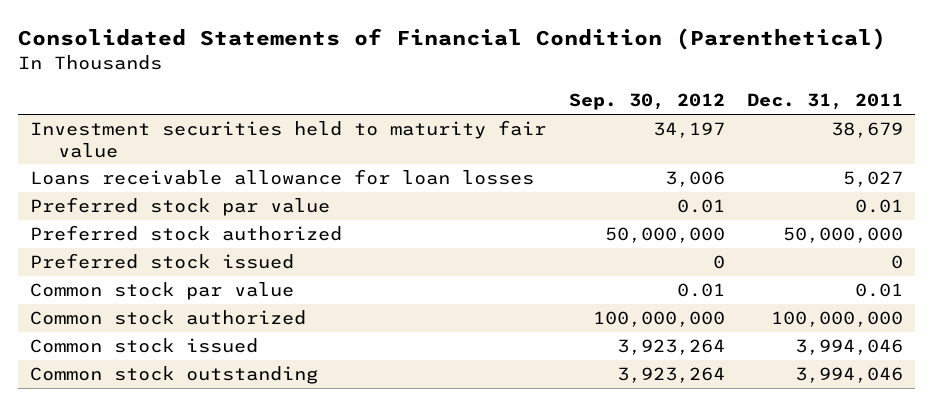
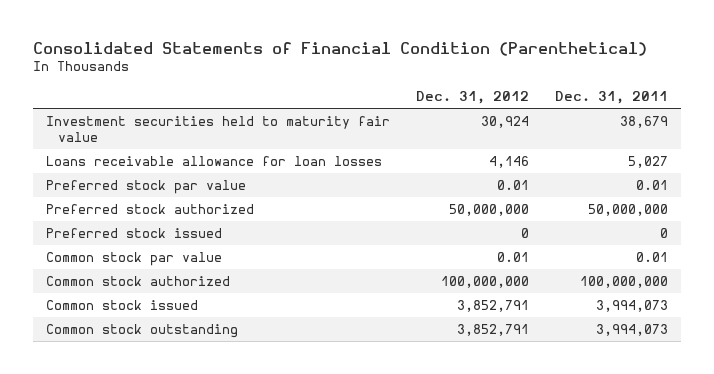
- | Sep. 30, 2012 | Dec. 31, 2011
+ | Dec. 31, 2012 | Dec. 31, 2011
- Common stock issued | 3,923,264 | 3,994,046
- Common stock outstanding | 3,923,264 | 3,994,046
+ Common stock issued | 3,852,791 | 3,994,073
+ Common stock outstanding | 3,852,791 | 3,994,073

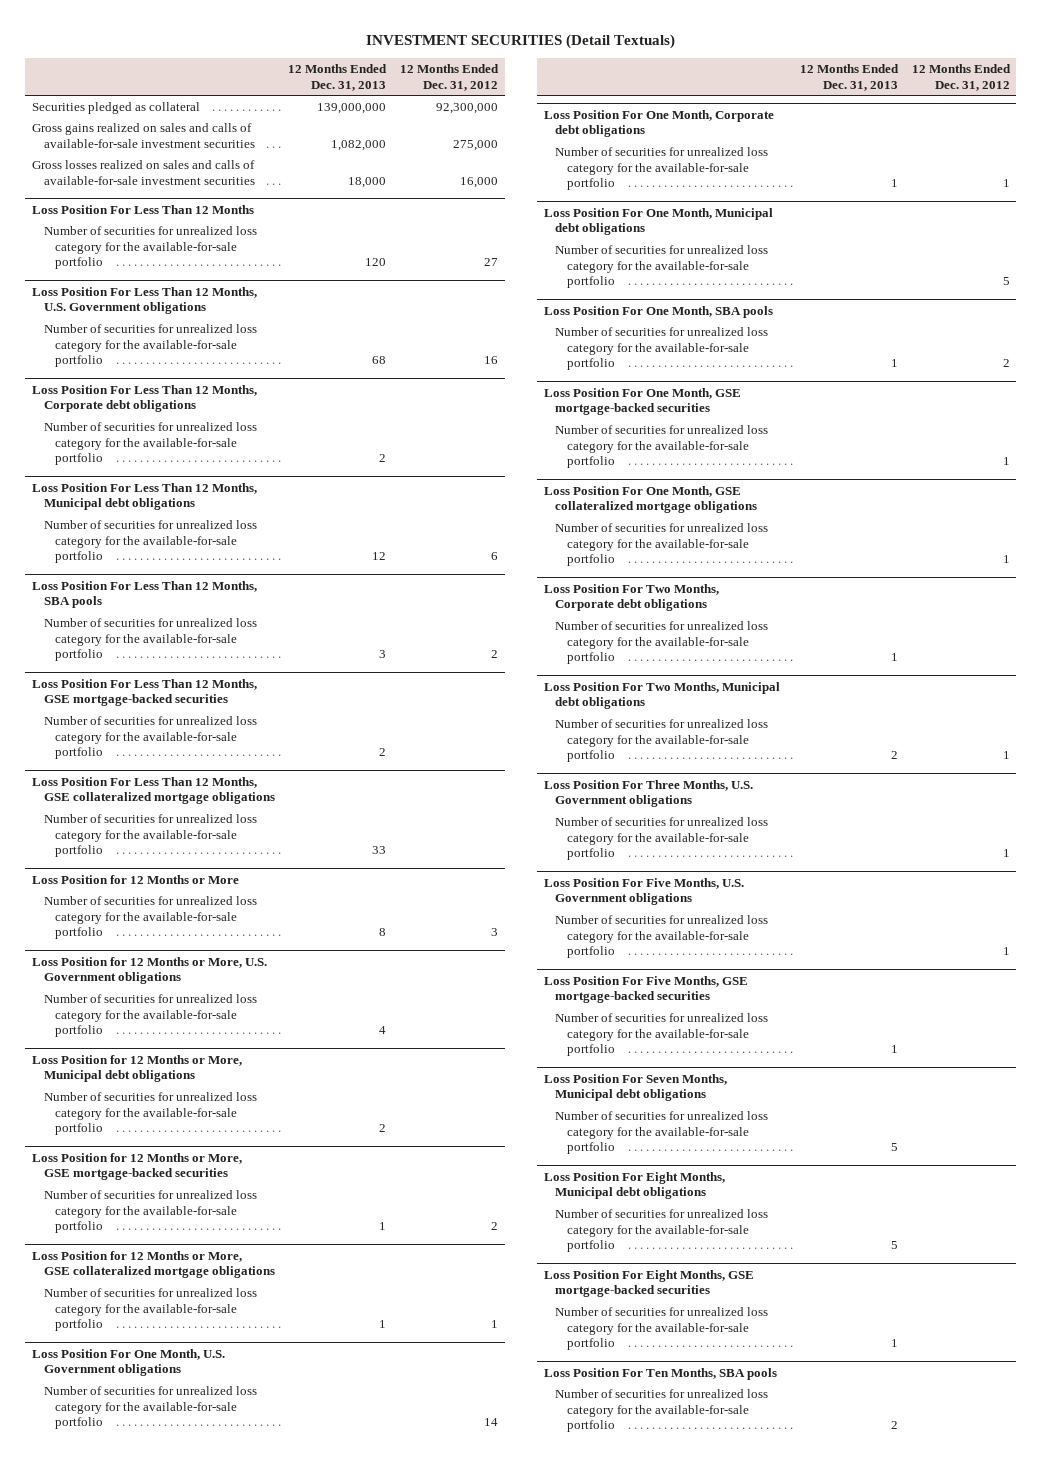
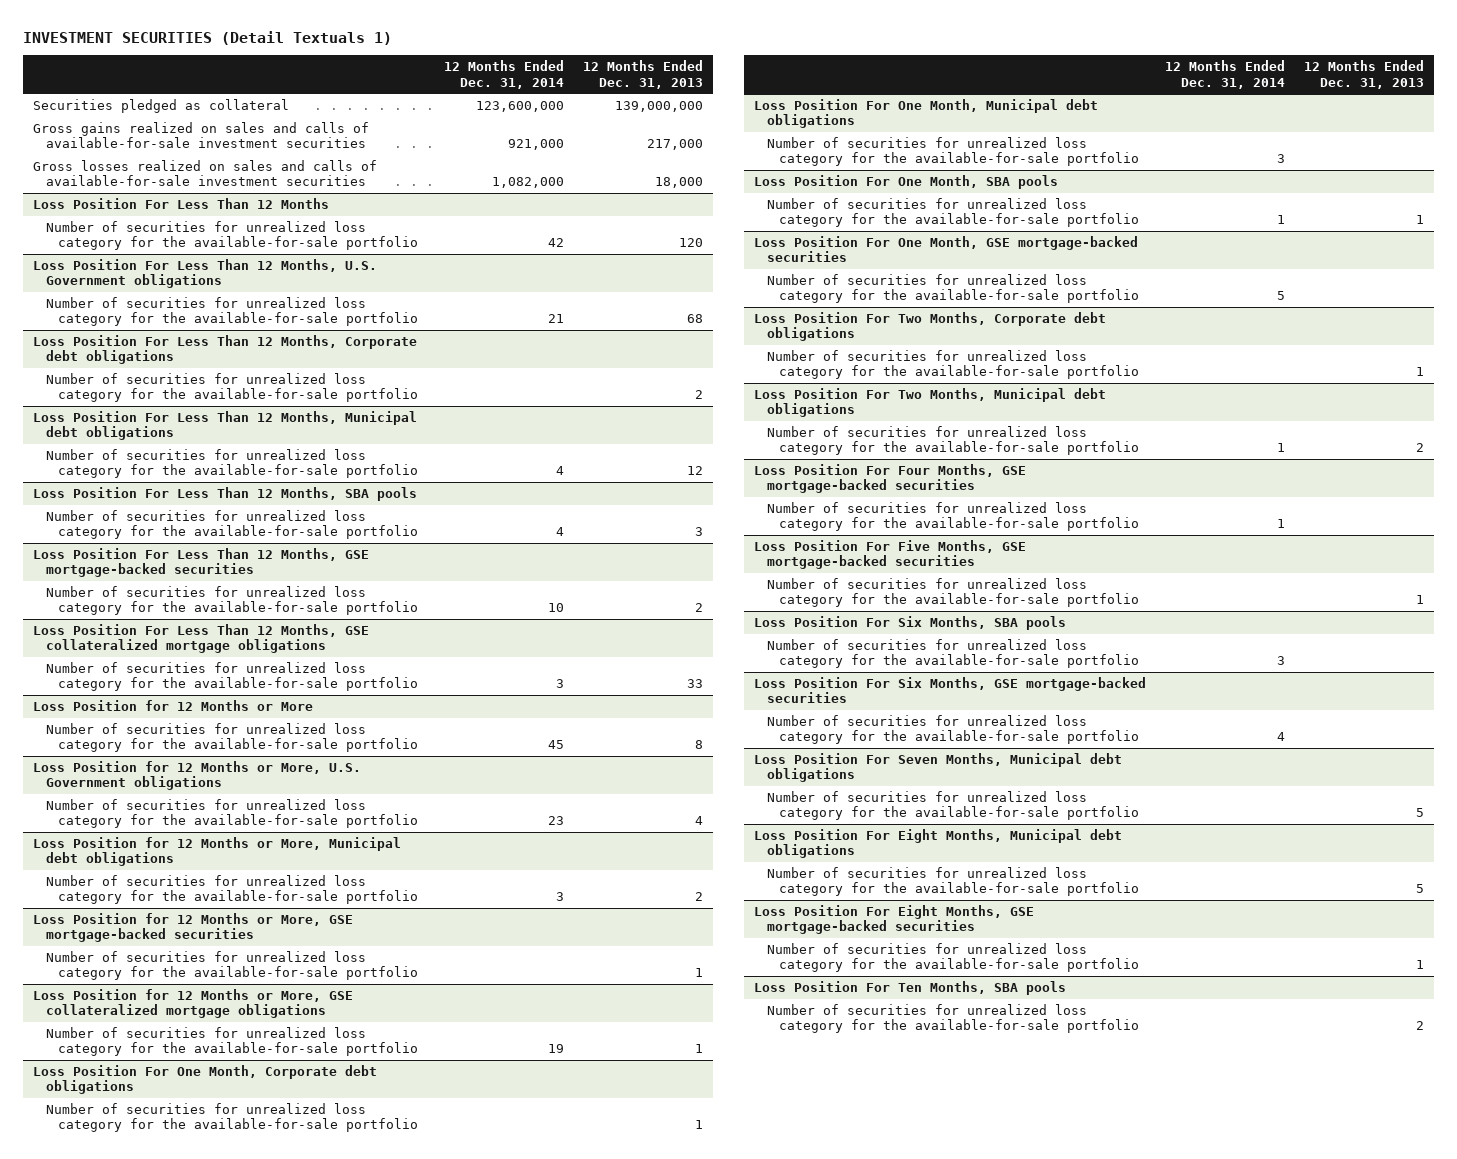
- INVESTMENT SECURITIES (Detail Textuals)
+ INVESTMENT SECURITIES (Detail Textuals 1)
- | 12 Months Ended Dec. 31, 2013 | 12 Months Ended Dec. 31, 2012
+ | 12 Months Ended Dec. 31, 2014 | 12 Months Ended Dec. 31, 2013
- Gross gains realized on sales and calls of available-for-sale investment securities | 1,082,000 | 275,000
+ Gross gains realized on sales and calls of available-for-sale investment securities | 921,000 | 217,000
- Loss Position For One Month, U.S. Government obligations
- Number of securities for unrealized loss category for the available-for-sale portfolio | | 14
- Loss Position For One Month, GSE collateralized mortgage obligations
- Number of securities for unrealized loss category for the available-for-sale portfolio | | 1
- Loss Position For Three Months, U.S. Government obligations
- Number of securities for unrealized loss category for the available-for-sale portfolio | | 1
- Loss Position For Five Months, U.S. Government obligations
+ Loss Position For Four Months, GSE mortgage-backed securities
+ Loss Position For Six Months, SBA pools
+ Number of securities for unrealized loss category for the available-for-sale portfolio | 3 |
+ Loss Position For Six Months, GSE mortgage-backed securities
+ Number of securities for unrealized loss category for the available-for-sale portfolio | 4 |

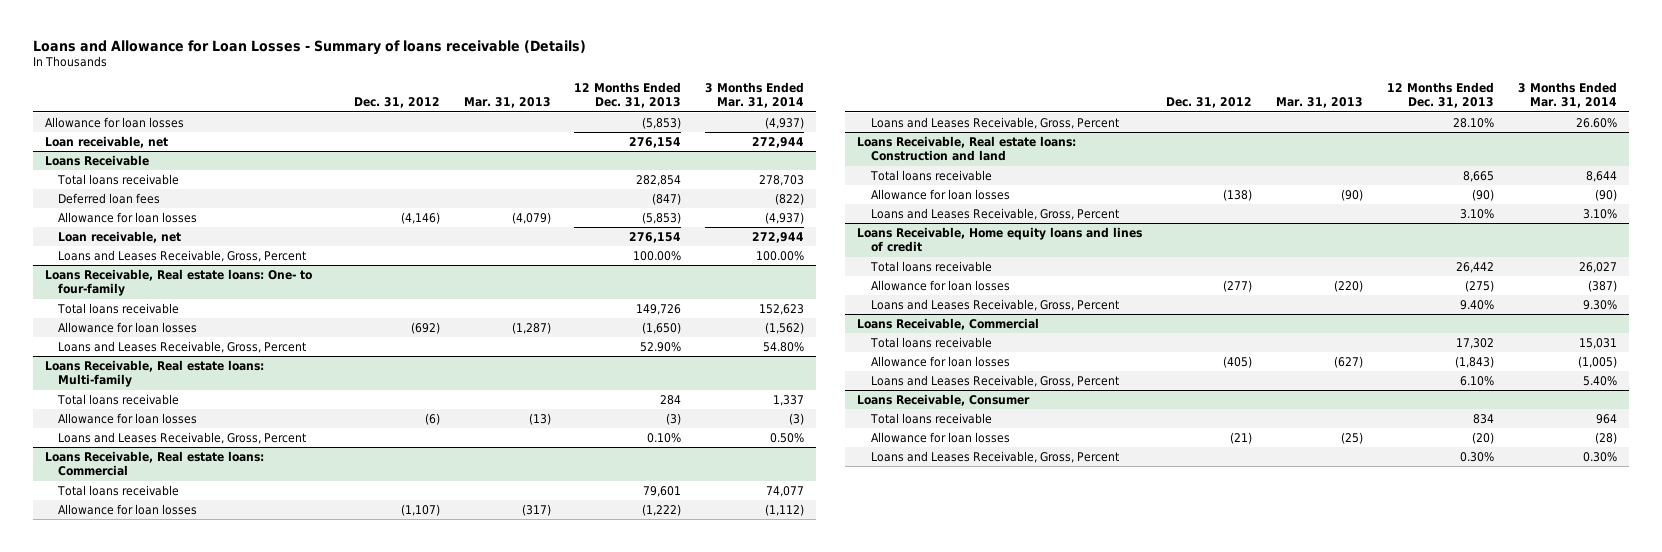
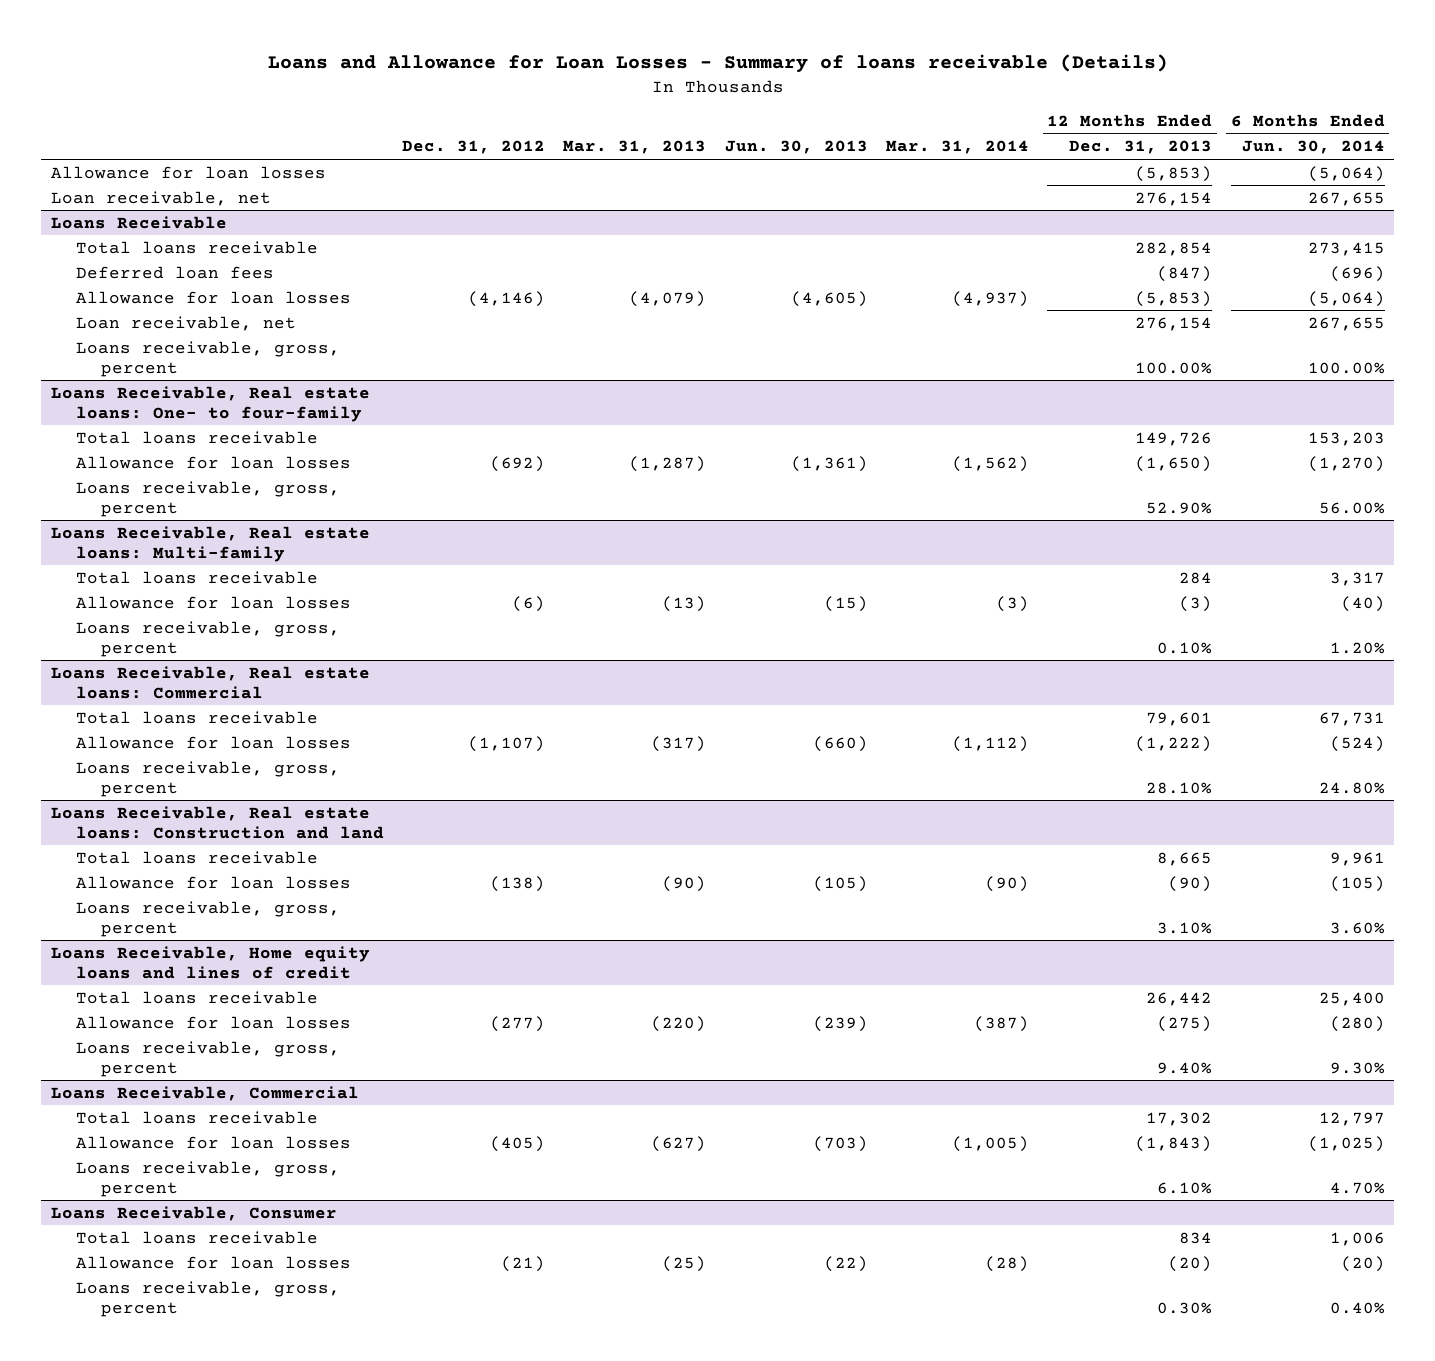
- | Dec. 31, 2012 | Mar. 31, 2013 | 12 Months Ended Dec. 31, 2013 | 3 Months Ended Mar. 31, 2014
+ | Dec. 31, 2012 | Mar. 31, 2013 | Jun. 30, 2013 | Mar. 31, 2014 | 12 Months Ended Dec. 31, 2013 | 6 Months Ended Jun. 30, 2014
@ Loans Receivable
- Loans and Leases Receivable, Gross, Percent | | | 100.00% | 100.00%
+ Loans receivable, gross, percent | | | | | 100.00% | 100.00%
@ Loans Receivable, Real estate loans: One- to four-family
- Loans and Leases Receivable, Gross, Percent | | | 52.90% | 54.80%
+ Loans receivable, gross, percent | | | | | 52.90% | 56.00%
@ Loans Receivable, Real estate loans: Multi-family
- Loans and Leases Receivable, Gross, Percent | | | 0.10% | 0.50%
+ Loans receivable, gross, percent | | | | | 0.10% | 1.20%
@ Loans Receivable, Real estate loans: Commercial
- Loans and Leases Receivable, Gross, Percent | | | 28.10% | 26.60%
+ Loans receivable, gross, percent | | | | | 28.10% | 24.80%
@ Loans Receivable, Real estate loans: Construction and land
- Loans and Leases Receivable, Gross, Percent | | | 3.10% | 3.10%
+ Loans receivable, gross, percent | | | | | 3.10% | 3.60%
@ Loans Receivable, Home equity loans and lines of credit
- Loans and Leases Receivable, Gross, Percent | | | 9.40% | 9.30%
+ Loans receivable, gross, percent | | | | | 9.40% | 9.30%
@ Loans Receivable, Commercial
- Loans and Leases Receivable, Gross, Percent | | | 6.10% | 5.40%
+ Loans receivable, gross, percent | | | | | 6.10% | 4.70%
@ Loans Receivable, Consumer
- Loans and Leases Receivable, Gross, Percent | | | 0.30% | 0.30%
+ Loans receivable, gross, percent | | | | | 0.30% | 0.40%

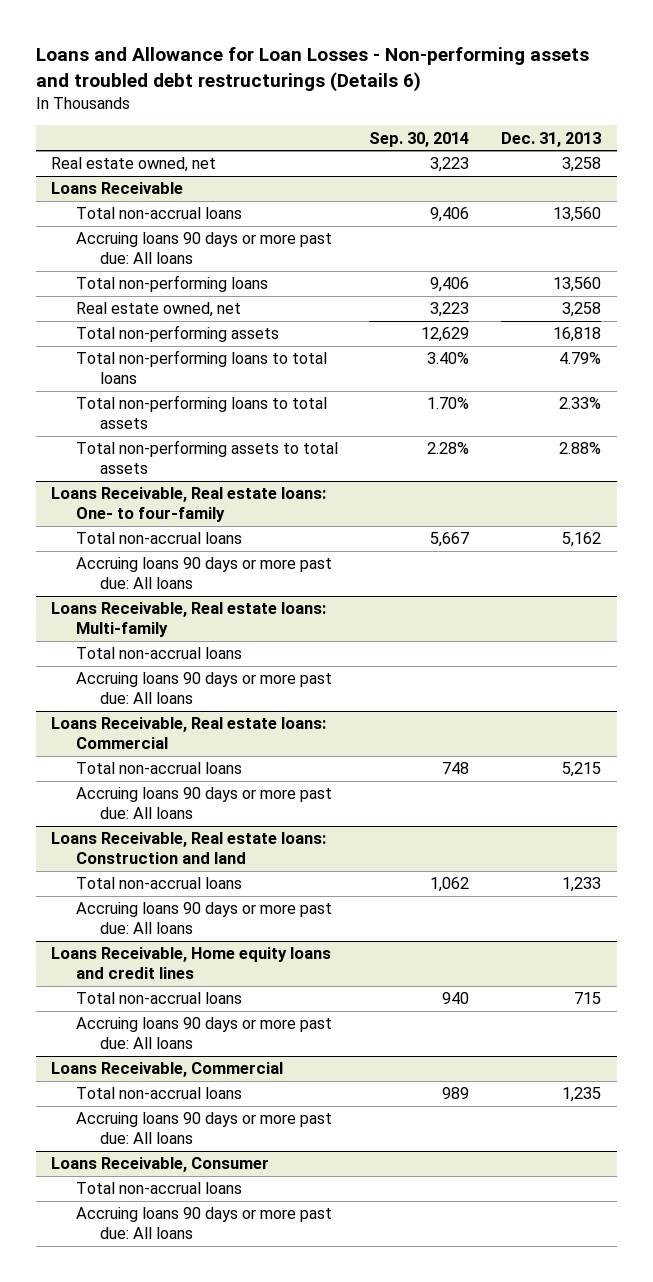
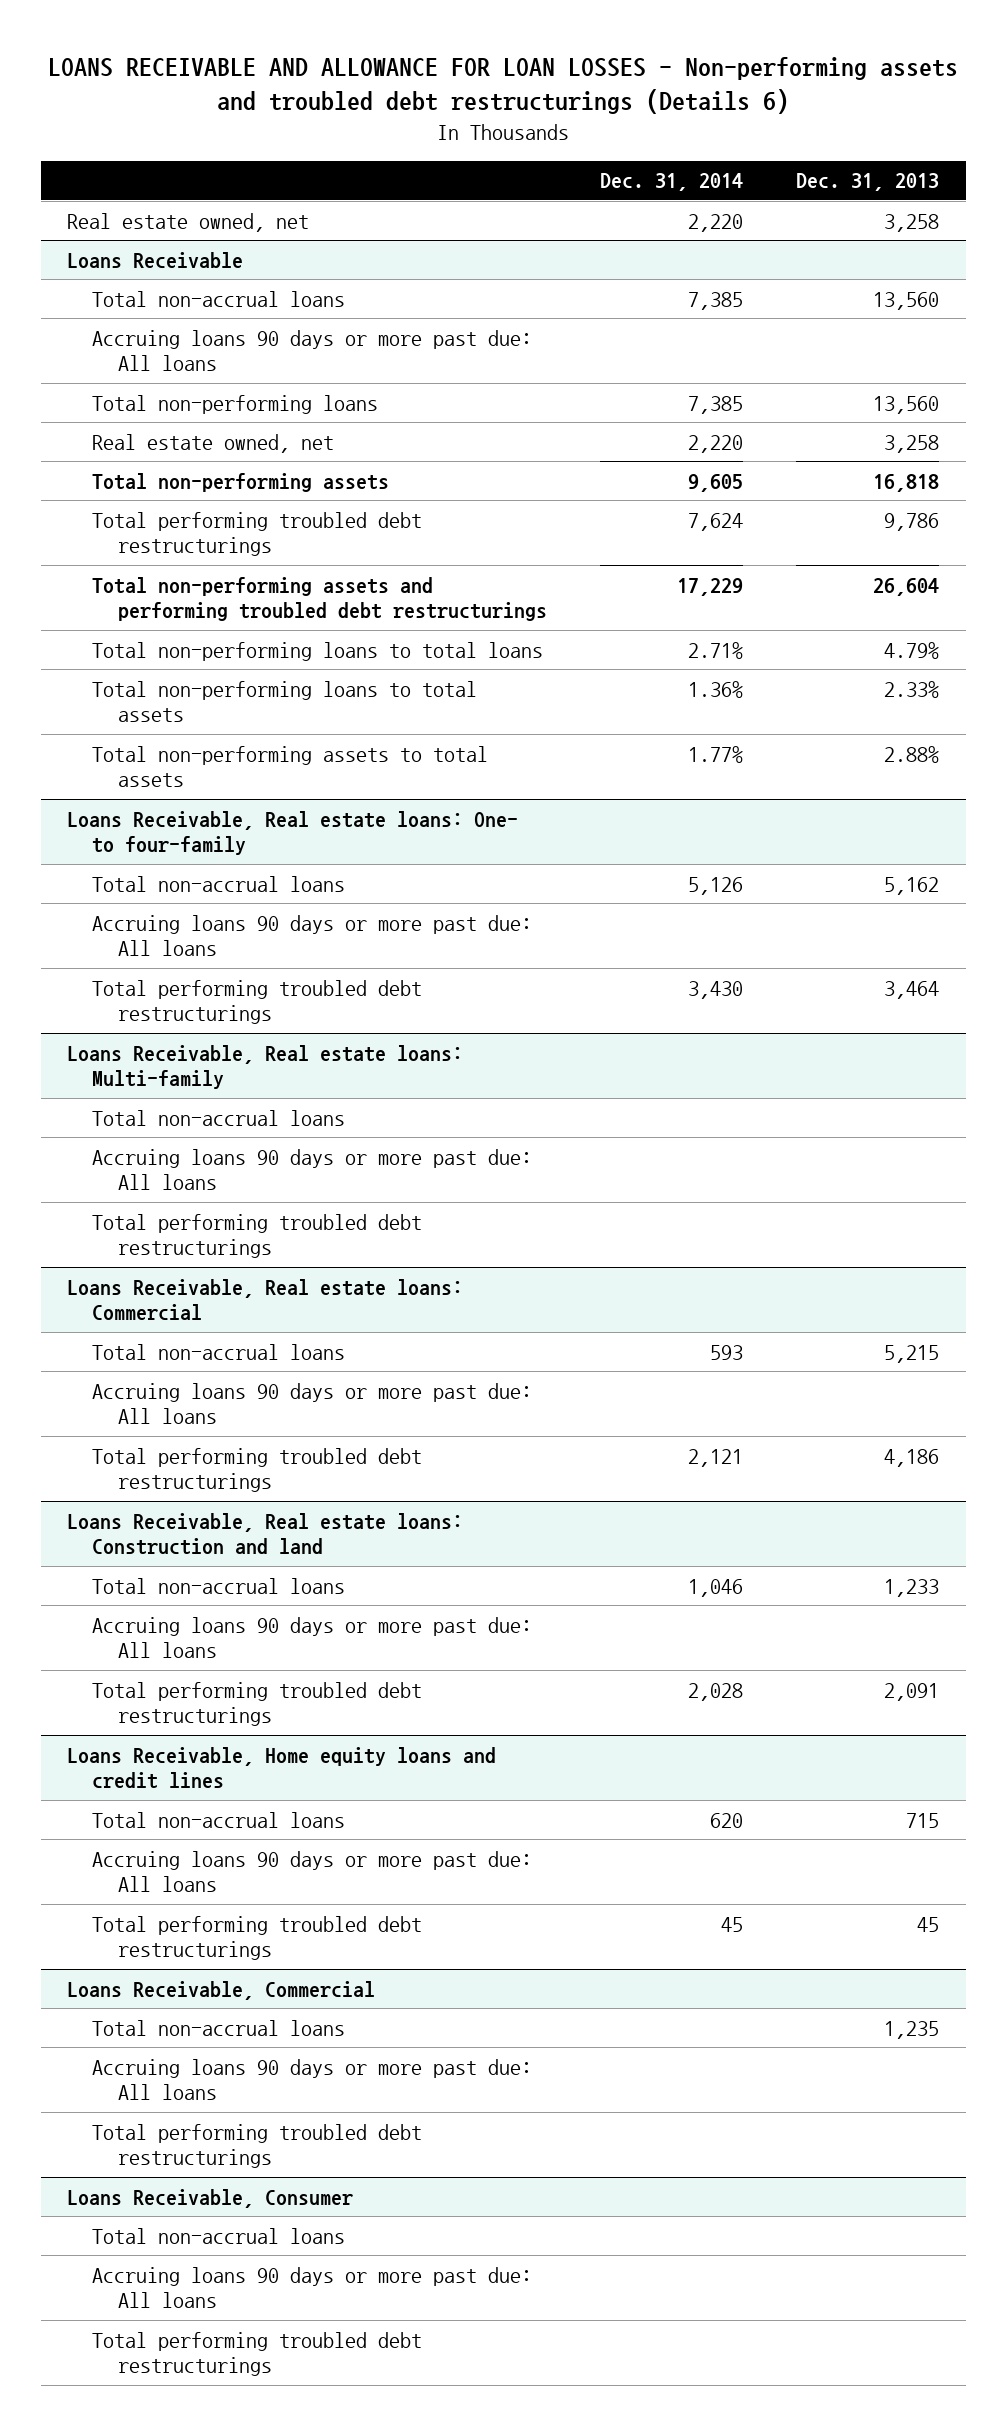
- Loans and Allowance for Loan Losses - Non-performing assets and troubled debt restructurings (Details 6)
+ LOANS RECEIVABLE AND ALLOWANCE FOR LOAN LOSSES - Non-performing assets and troubled debt restructurings (Details 6)
- | Sep. 30, 2014 | Dec. 31, 2013
+ | Dec. 31, 2014 | Dec. 31, 2013
@ Loans Receivable
+ Total performing troubled debt restructurings | 7,624 | 9,786
+ Total non-performing assets and performing troubled debt restructurings | 17,229 | 26,604
@ Loans Receivable, Real estate loans: One- to four-family
+ Total performing troubled debt restructurings | 3,430 | 3,464
@ Loans Receivable, Real estate loans: Multi-family
+ Total performing troubled debt restructurings
@ Loans Receivable, Real estate loans: Commercial
+ Total performing troubled debt restructurings | 2,121 | 4,186
@ Loans Receivable, Real estate loans: Construction and land
+ Total performing troubled debt restructurings | 2,028 | 2,091
@ Loans Receivable, Home equity loans and credit lines
+ Total performing troubled debt restructurings | 45 | 45
@ Loans Receivable, Commercial
+ Total performing troubled debt restructurings
@ Loans Receivable, Consumer
+ Total performing troubled debt restructurings

